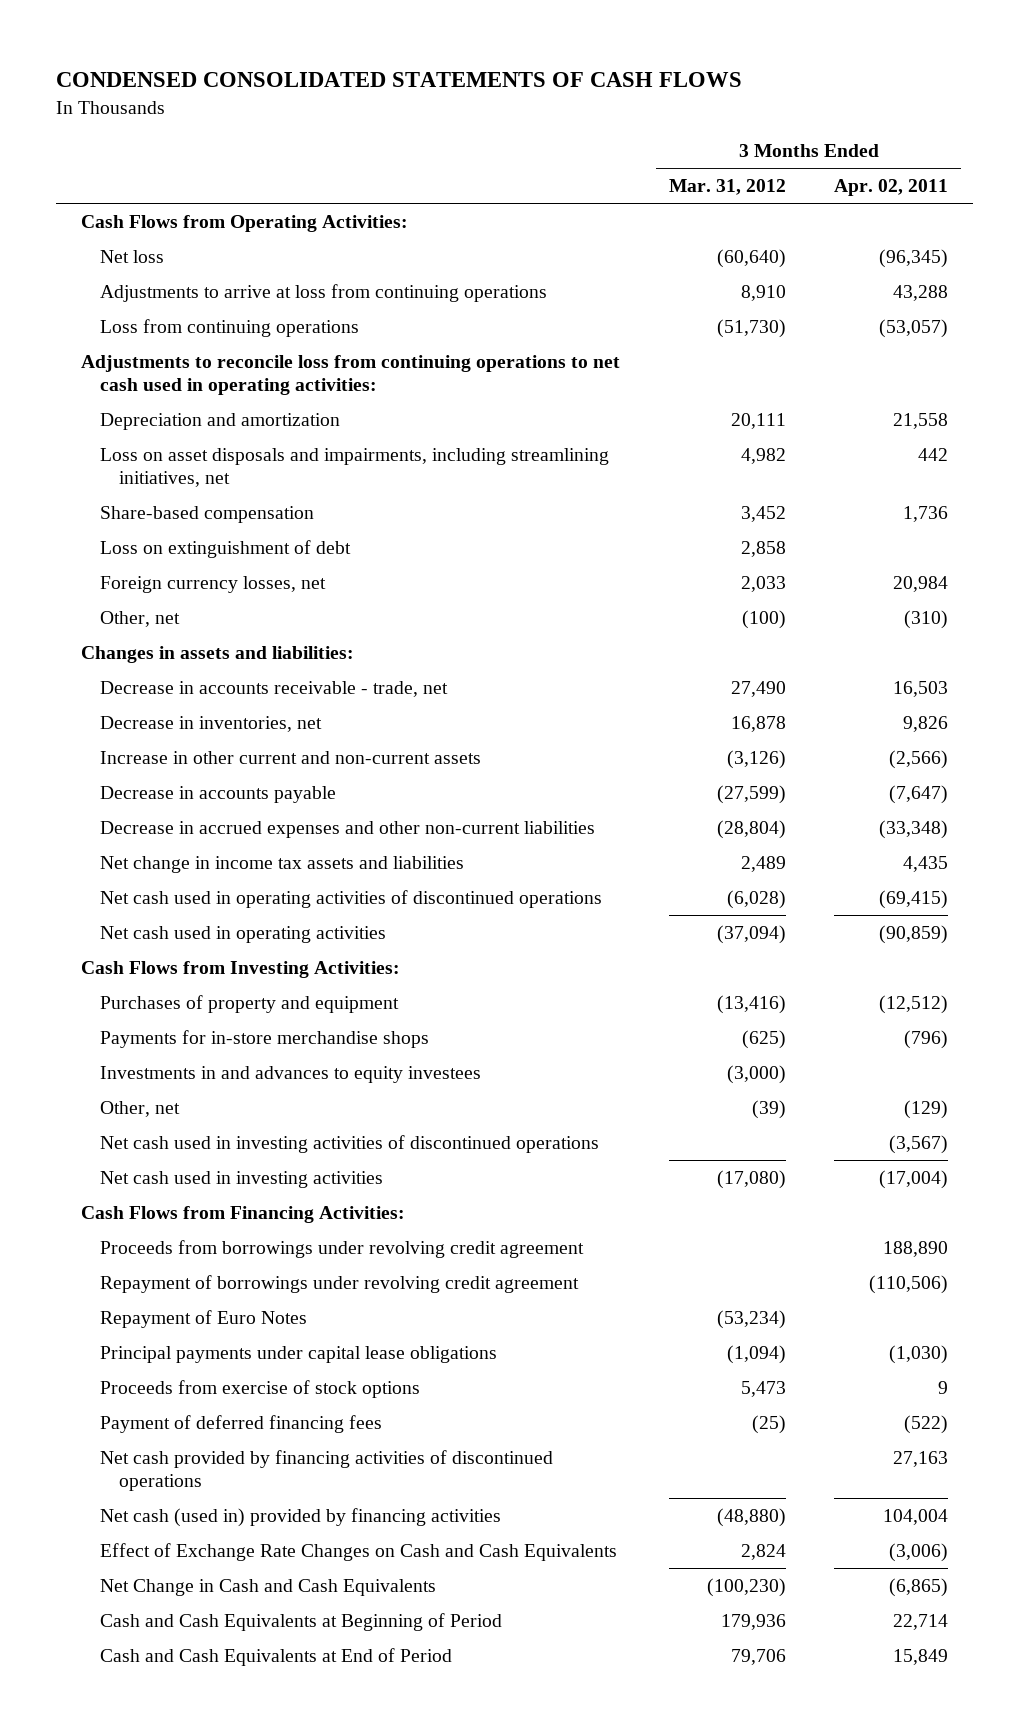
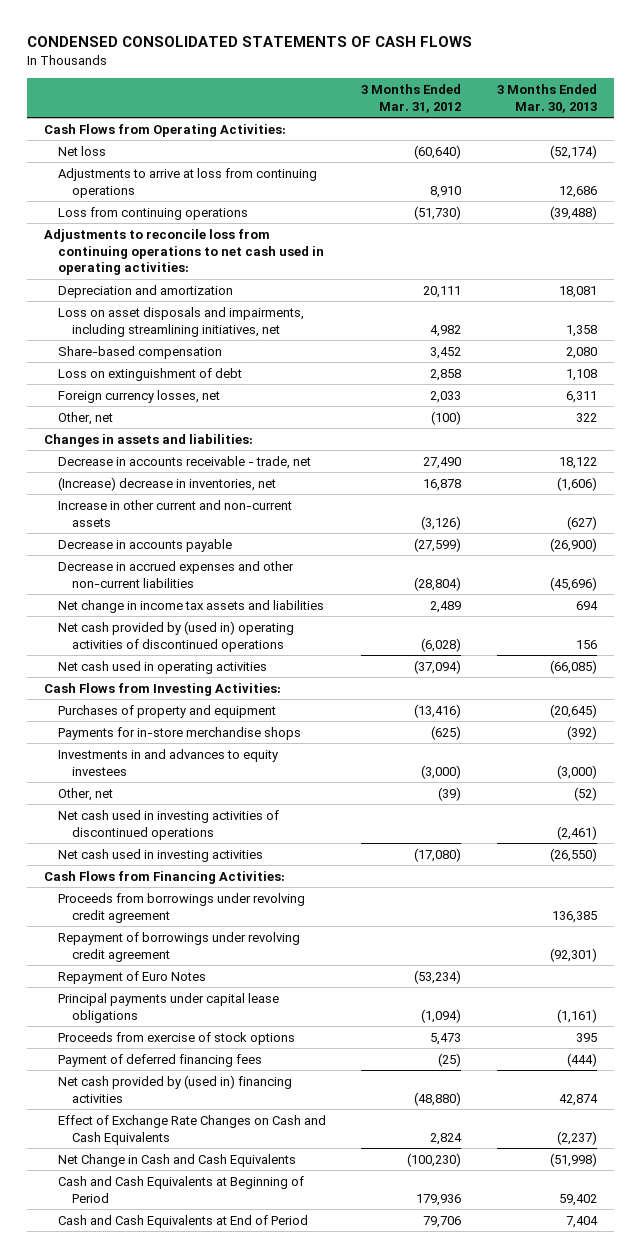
- | 3 Months Ended Mar. 31, 2012 | 3 Months Ended Apr. 02, 2011
+ | 3 Months Ended Mar. 31, 2012 | 3 Months Ended Mar. 30, 2013
- Decrease in inventories, net | 16,878 | 9,826
+ (Increase) decrease in inventories, net | 16,878 | (1,606)
- Net cash used in operating activities of discontinued operations | (6,028) | (69,415)
+ Net cash provided by (used in) operating activities of discontinued operations | (6,028) | 156
- Net cash provided by financing activities of discontinued operations | | 27,163
- Net cash (used in) provided by financing activities | (48,880) | 104,004
+ Net cash provided by (used in) financing activities | (48,880) | 42,874

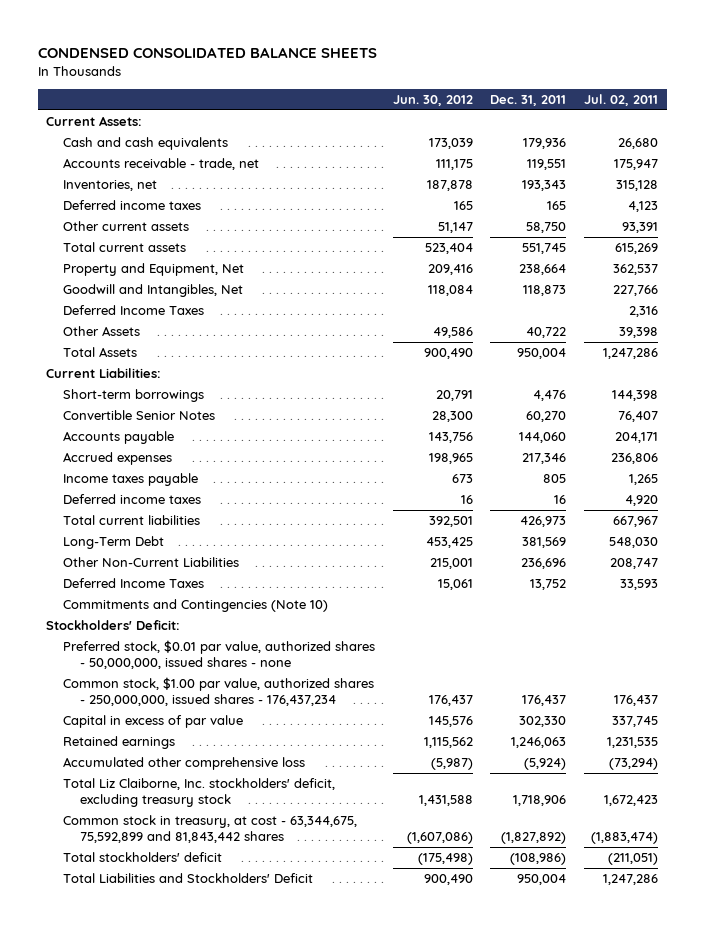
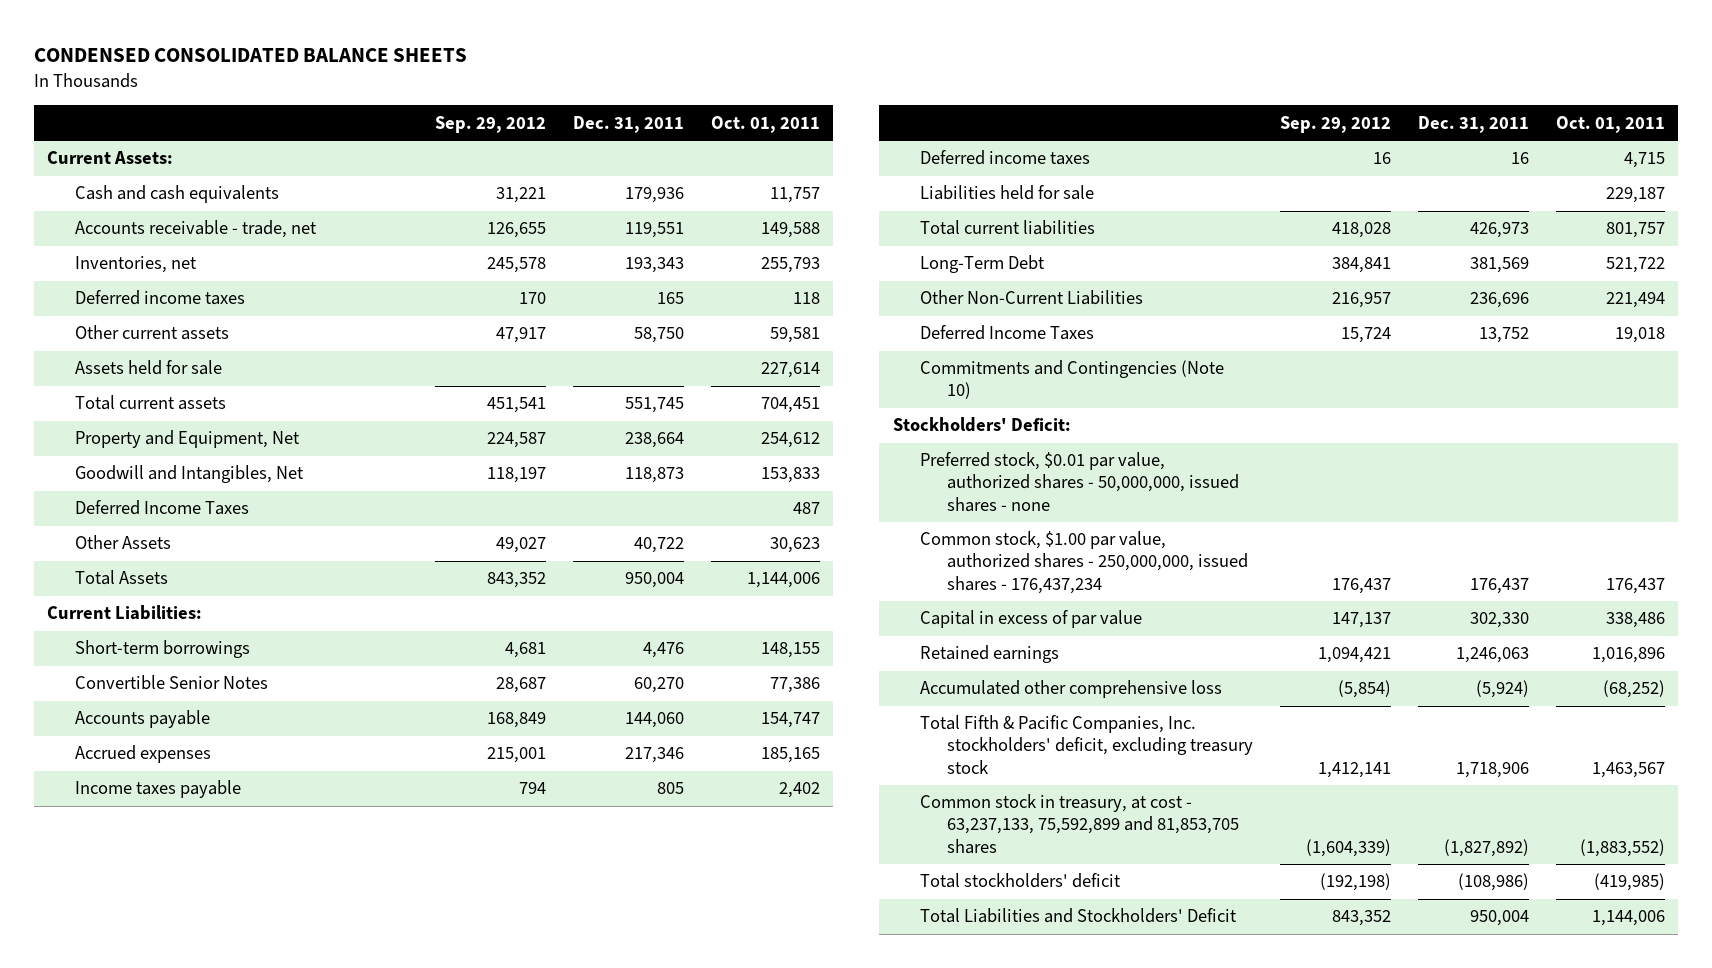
- | Jun. 30, 2012 | Dec. 31, 2011 | Jul. 02, 2011
+ | Sep. 29, 2012 | Dec. 31, 2011 | Oct. 01, 2011
+ Assets held for sale | | | 227,614
+ Liabilities held for sale | | | 229,187
- Total Liz Claiborne, Inc. stockholders' deficit, excluding treasury stock | 1,431,588 | 1,718,906 | 1,672,423
- Common stock in treasury, at cost - 63,344,675, 75,592,899 and 81,843,442 shares | (1,607,086) | (1,827,892) | (1,883,474)
+ Total Fifth & Pacific Companies, Inc. stockholders' deficit, excluding treasury stock | 1,412,141 | 1,718,906 | 1,463,567
+ Common stock in treasury, at cost - 63,237,133, 75,592,899 and 81,853,705 shares | (1,604,339) | (1,827,892) | (1,883,552)

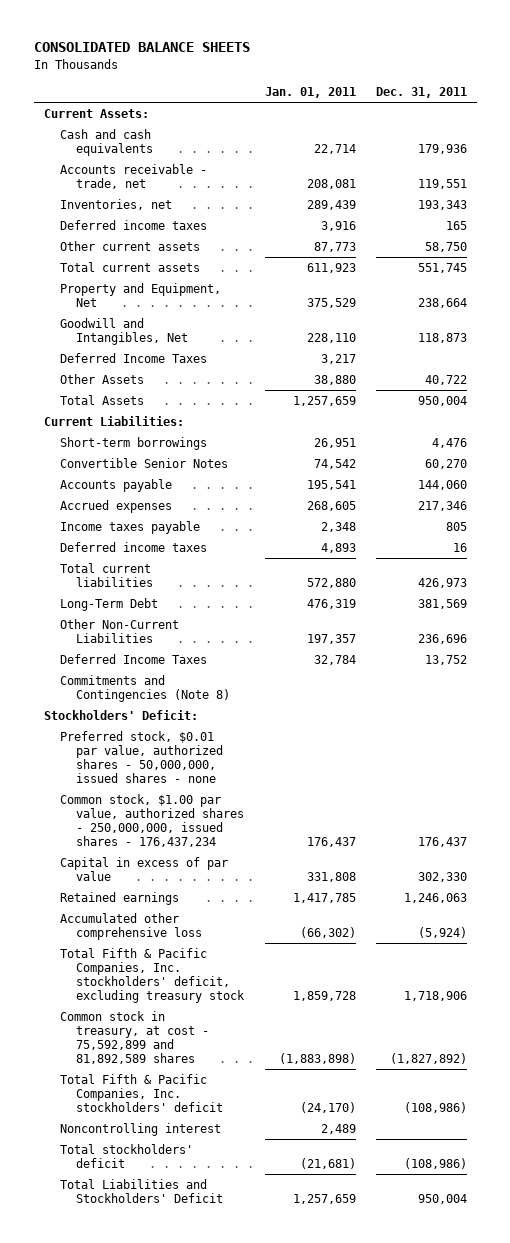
- CONDENSED CONSOLIDATED BALANCE SHEETS
+ CONSOLIDATED BALANCE SHEETS
- | Sep. 29, 2012 | Dec. 31, 2011 | Oct. 01, 2011
+ | Jan. 01, 2011 | Dec. 31, 2011
- Assets held for sale | | | 227,614
- Liabilities held for sale | | | 229,187
- Commitments and Contingencies (Note 10)
+ Commitments and Contingencies (Note 8)
- Common stock in treasury, at cost - 63,237,133, 75,592,899 and 81,853,705 shares | (1,604,339) | (1,827,892) | (1,883,552)
+ Common stock in treasury, at cost - 75,592,899 and 81,892,589 shares | (1,883,898) | (1,827,892)
+ Total Fifth & Pacific Companies, Inc. stockholders' deficit | (24,170) | (108,986)
+ Noncontrolling interest | 2,489 |

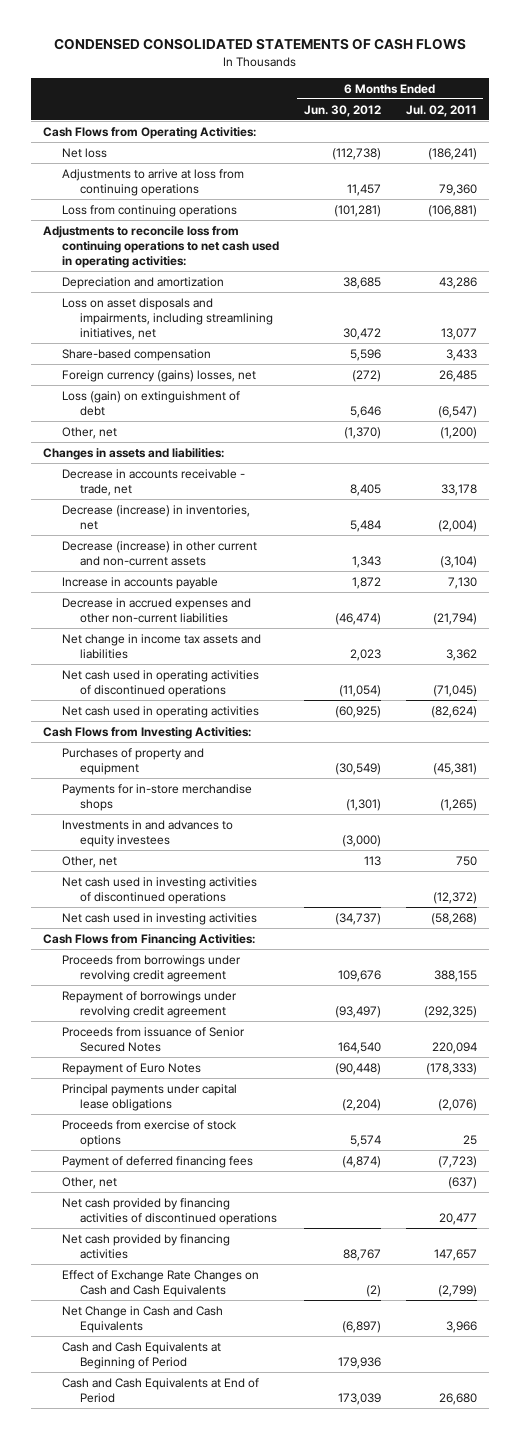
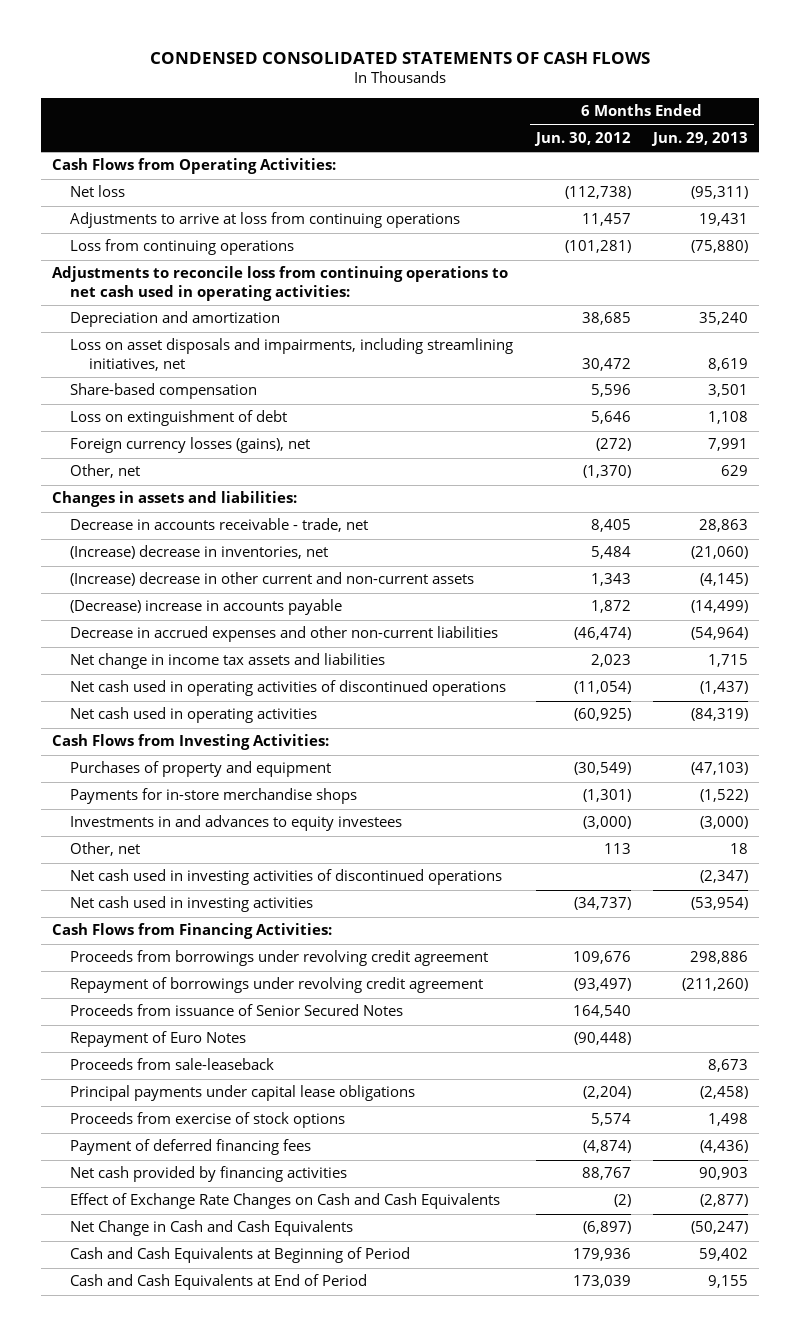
- | 6 Months Ended Jun. 30, 2012 | 6 Months Ended Jul. 02, 2011
+ | 6 Months Ended Jun. 30, 2012 | 6 Months Ended Jun. 29, 2013
- Foreign currency (gains) losses, net | (272) | 26,485
- Loss (gain) on extinguishment of debt | 5,646 | (6,547)
+ Loss on extinguishment of debt | 5,646 | 1,108
+ Foreign currency losses (gains), net | (272) | 7,991
- Decrease (increase) in inventories, net | 5,484 | (2,004)
- Decrease (increase) in other current and non-current assets | 1,343 | (3,104)
- Increase in accounts payable | 1,872 | 7,130
+ (Increase) decrease in inventories, net | 5,484 | (21,060)
+ (Increase) decrease in other current and non-current assets | 1,343 | (4,145)
+ (Decrease) increase in accounts payable | 1,872 | (14,499)
+ Proceeds from sale-leaseback | | 8,673
- Other, net | | (637)
- Net cash provided by financing activities of discontinued operations | | 20,477

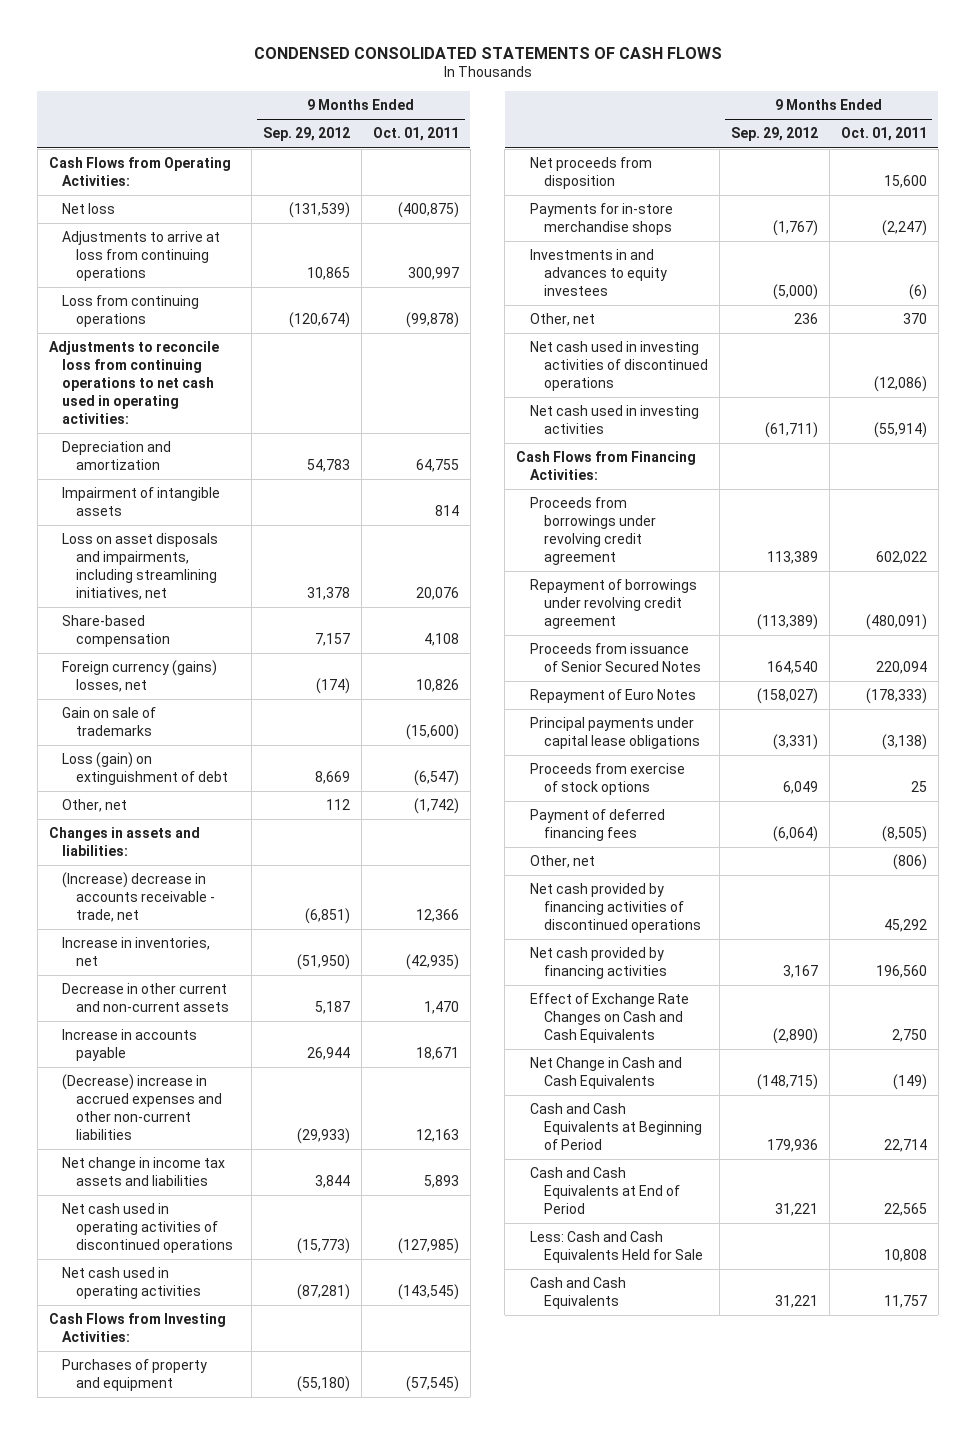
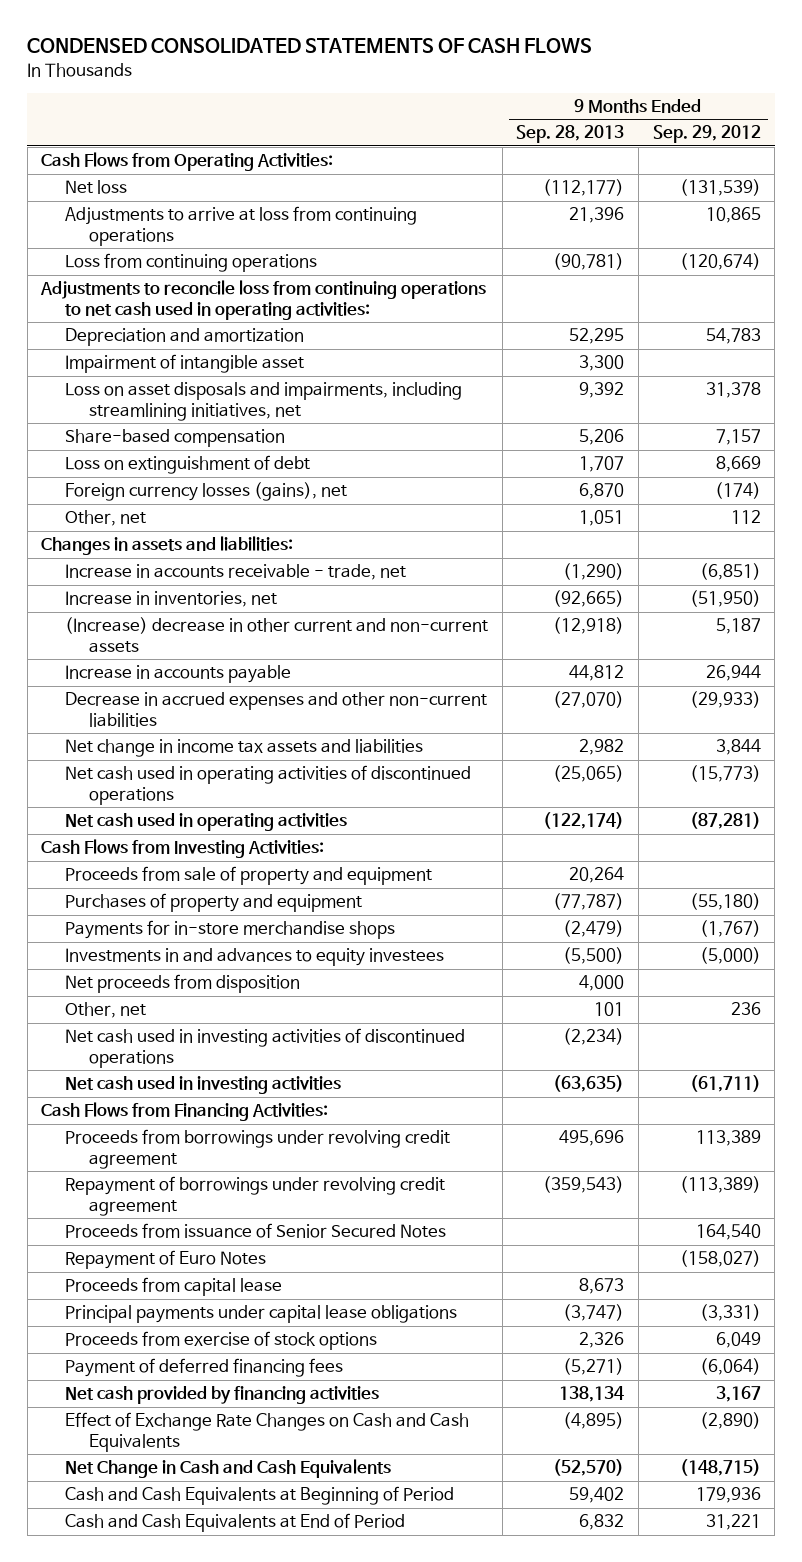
- | 9 Months Ended Sep. 29, 2012 | 9 Months Ended Oct. 01, 2011
+ | 9 Months Ended Sep. 28, 2013 | 9 Months Ended Sep. 29, 2012
- Impairment of intangible assets | | 814
+ Impairment of intangible asset | 3,300 |
- Foreign currency (gains) losses, net | (174) | 10,826
- Gain on sale of trademarks | | (15,600)
- Loss (gain) on extinguishment of debt | 8,669 | (6,547)
+ Loss on extinguishment of debt | 1,707 | 8,669
+ Foreign currency losses (gains), net | 6,870 | (174)
- (Increase) decrease in accounts receivable - trade, net | (6,851) | 12,366
+ Increase in accounts receivable - trade, net | (1,290) | (6,851)
- Decrease in other current and non-current assets | 5,187 | 1,470
+ (Increase) decrease in other current and non-current assets | (12,918) | 5,187
- (Decrease) increase in accrued expenses and other non-current liabilities | (29,933) | 12,163
+ Decrease in accrued expenses and other non-current liabilities | (27,070) | (29,933)
+ Proceeds from sale of property and equipment | 20,264 |
moved down: Net proceeds from disposition | 4,000 |
+ Proceeds from capital lease | 8,673 |
- Other, net | | (806)
- Net cash provided by financing activities of discontinued operations | | 45,292
- Less: Cash and Cash Equivalents Held for Sale | | 10,808
- Cash and Cash Equivalents | 31,221 | 11,757

